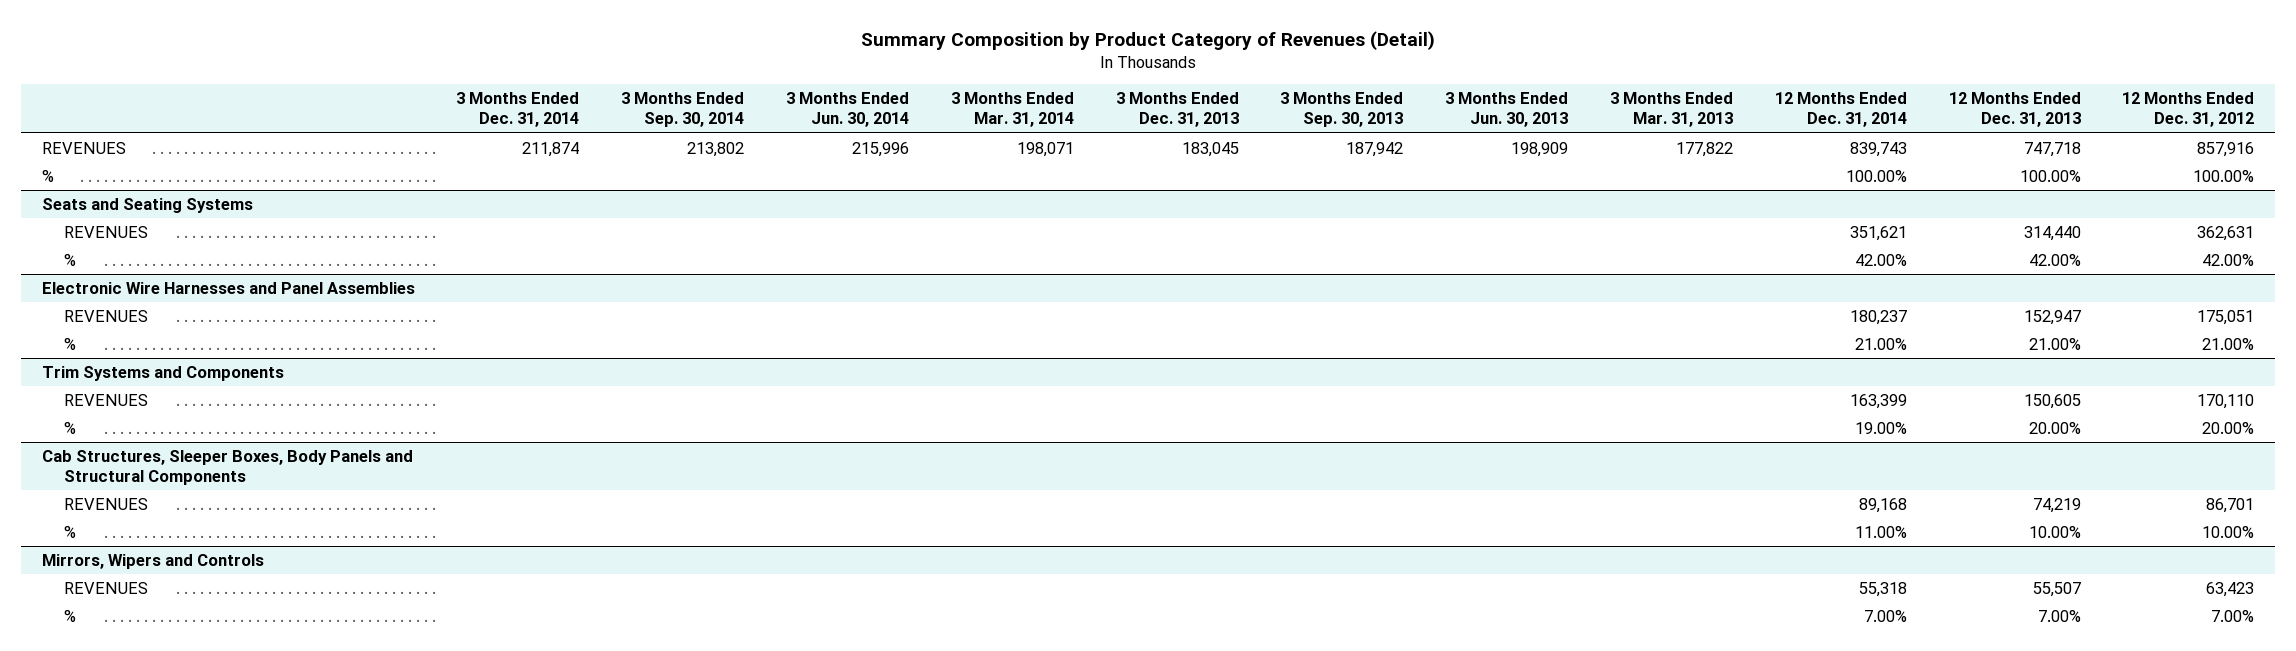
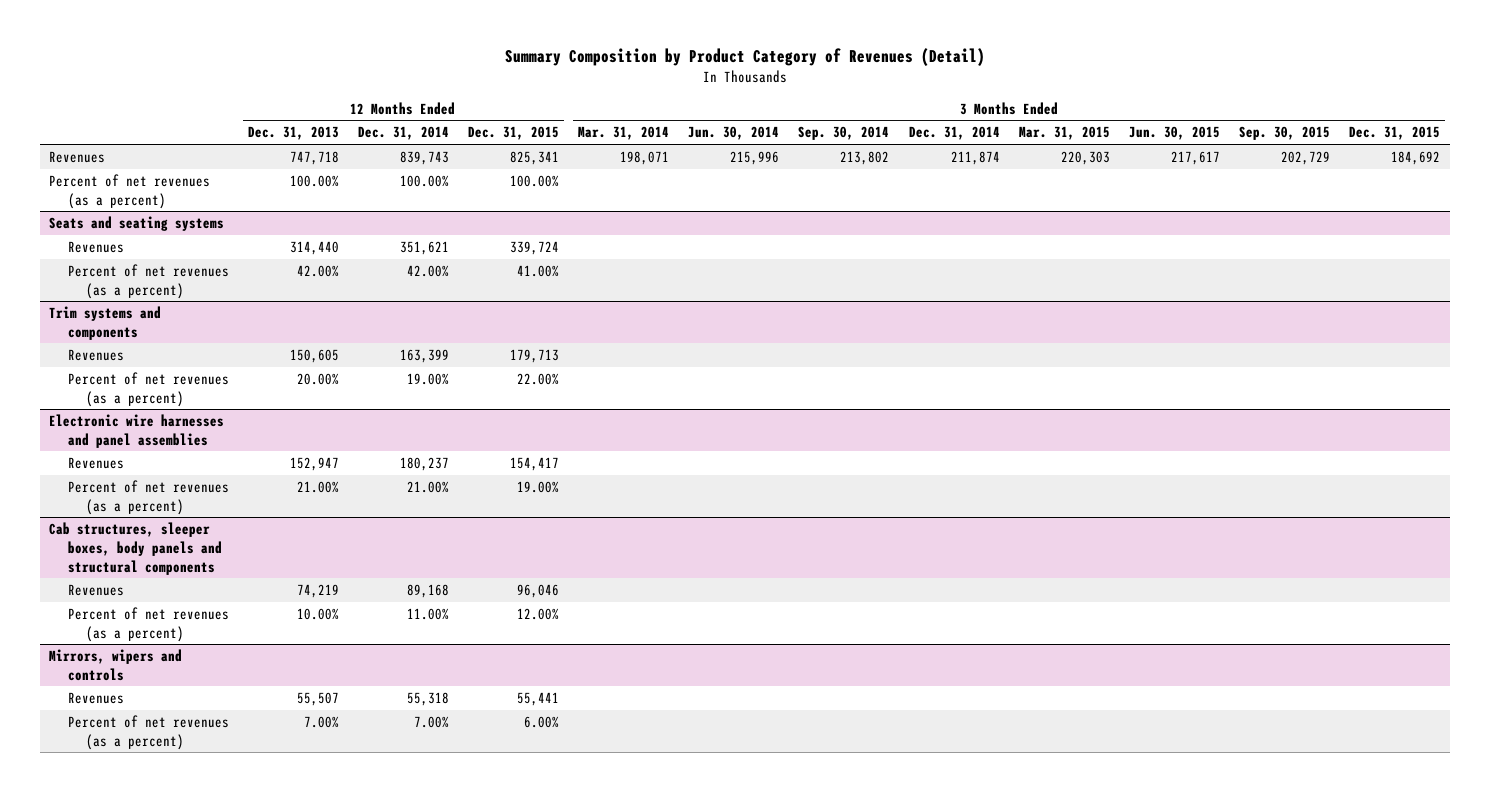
- | 3 Months Ended Dec. 31, 2014 | 3 Months Ended Sep. 30, 2014 | 3 Months Ended Jun. 30, 2014 | 3 Months Ended Mar. 31, 2014 | 3 Months Ended Dec. 31, 2013 | 3 Months Ended Sep. 30, 2013 | 3 Months Ended Jun. 30, 2013 | 3 Months Ended Mar. 31, 2013 | 12 Months Ended Dec. 31, 2014 | 12 Months Ended Dec. 31, 2013 | 12 Months Ended Dec. 31, 2012
+ | 12 Months Ended Dec. 31, 2013 | 12 Months Ended Dec. 31, 2014 | 12 Months Ended Dec. 31, 2015 | 3 Months Ended Mar. 31, 2014 | 3 Months Ended Jun. 30, 2014 | 3 Months Ended Sep. 30, 2014 | 3 Months Ended Dec. 31, 2014 | 3 Months Ended Mar. 31, 2015 | 3 Months Ended Jun. 30, 2015 | 3 Months Ended Sep. 30, 2015 | 3 Months Ended Dec. 31, 2015
- REVENUES | 211,874 | 213,802 | 215,996 | 198,071 | 183,045 | 187,942 | 198,909 | 177,822 | 839,743 | 747,718 | 857,916
- % | | | | | | | | | 100.00% | 100.00% | 100.00%
- Seats and Seating Systems
- REVENUES | | | | | | | | | 351,621 | 314,440 | 362,631
- % | | | | | | | | | 42.00% | 42.00% | 42.00%
- Electronic Wire Harnesses and Panel Assemblies
- REVENUES | | | | | | | | | 180,237 | 152,947 | 175,051
- % | | | | | | | | | 21.00% | 21.00% | 21.00%
- Trim Systems and Components
- REVENUES | | | | | | | | | 163,399 | 150,605 | 170,110
- % | | | | | | | | | 19.00% | 20.00% | 20.00%
- Cab Structures, Sleeper Boxes, Body Panels and Structural Components
- REVENUES | | | | | | | | | 89,168 | 74,219 | 86,701
- % | | | | | | | | | 11.00% | 10.00% | 10.00%
- Mirrors, Wipers and Controls
- REVENUES | | | | | | | | | 55,318 | 55,507 | 63,423
- % | | | | | | | | | 7.00% | 7.00% | 7.00%
+ Revenues | 747,718 | 839,743 | 825,341 | 198,071 | 215,996 | 213,802 | 211,874 | 220,303 | 217,617 | 202,729 | 184,692
+ Percent of net revenues (as a percent) | 100.00% | 100.00% | 100.00% | | | | | | | |
+ Seats and seating systems
+ Revenues | 314,440 | 351,621 | 339,724 | | | | | | | |
+ Percent of net revenues (as a percent) | 42.00% | 42.00% | 41.00% | | | | | | | |
+ Trim systems and components
+ Revenues | 150,605 | 163,399 | 179,713 | | | | | | | |
+ Percent of net revenues (as a percent) | 20.00% | 19.00% | 22.00% | | | | | | | |
+ Electronic wire harnesses and panel assemblies
+ Revenues | 152,947 | 180,237 | 154,417 | | | | | | | |
+ Percent of net revenues (as a percent) | 21.00% | 21.00% | 19.00% | | | | | | | |
+ Cab structures, sleeper boxes, body panels and structural components
+ Revenues | 74,219 | 89,168 | 96,046 | | | | | | | |
+ Percent of net revenues (as a percent) | 10.00% | 11.00% | 12.00% | | | | | | | |
+ Mirrors, wipers and controls
+ Revenues | 55,507 | 55,318 | 55,441 | | | | | | | |
+ Percent of net revenues (as a percent) | 7.00% | 7.00% | 6.00% | | | | | | | |

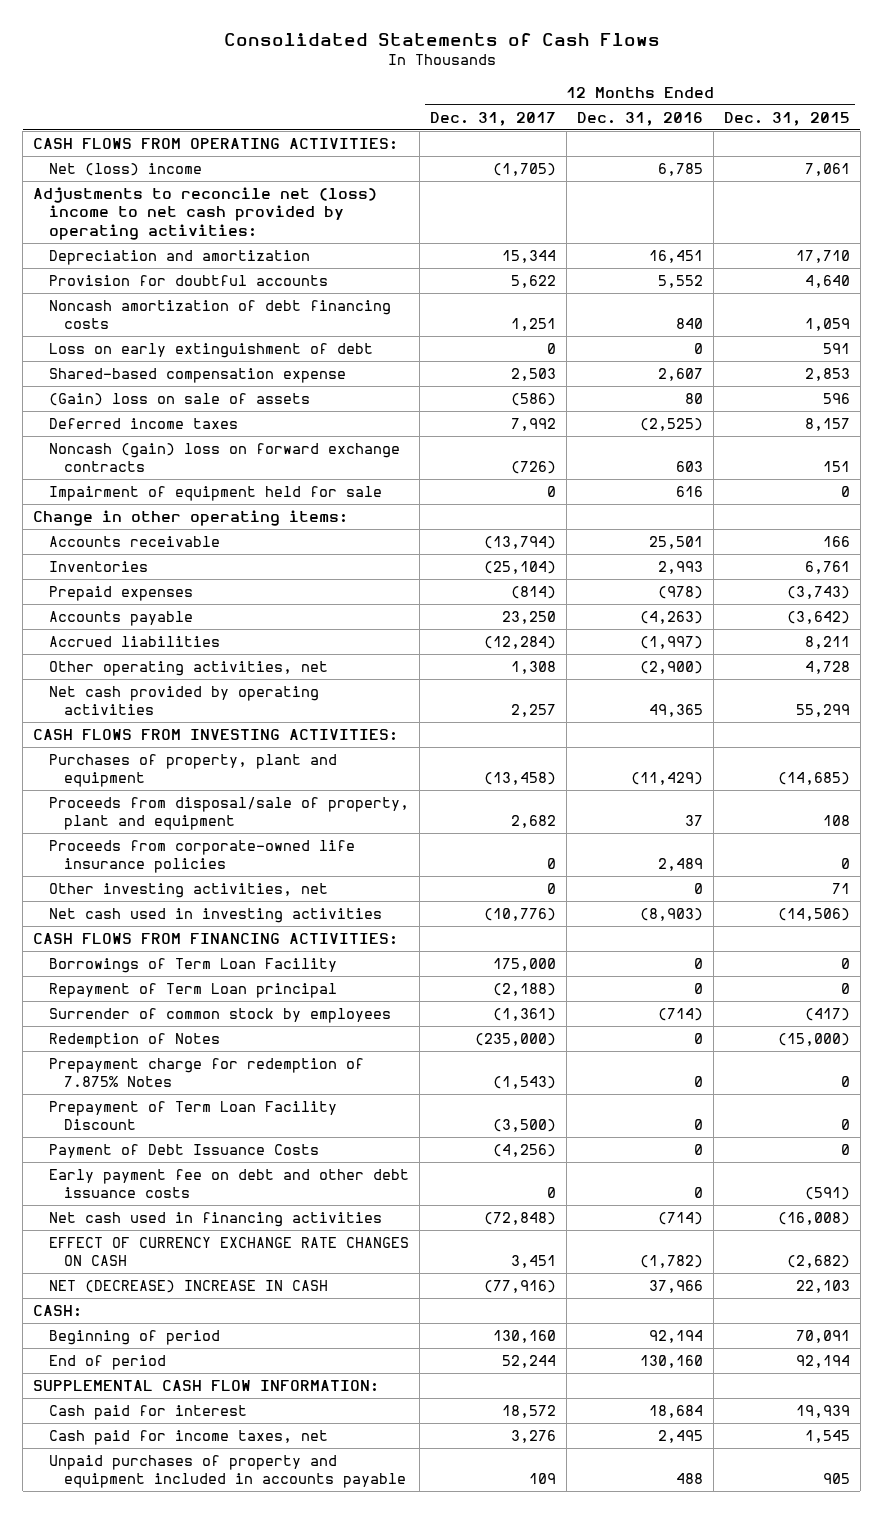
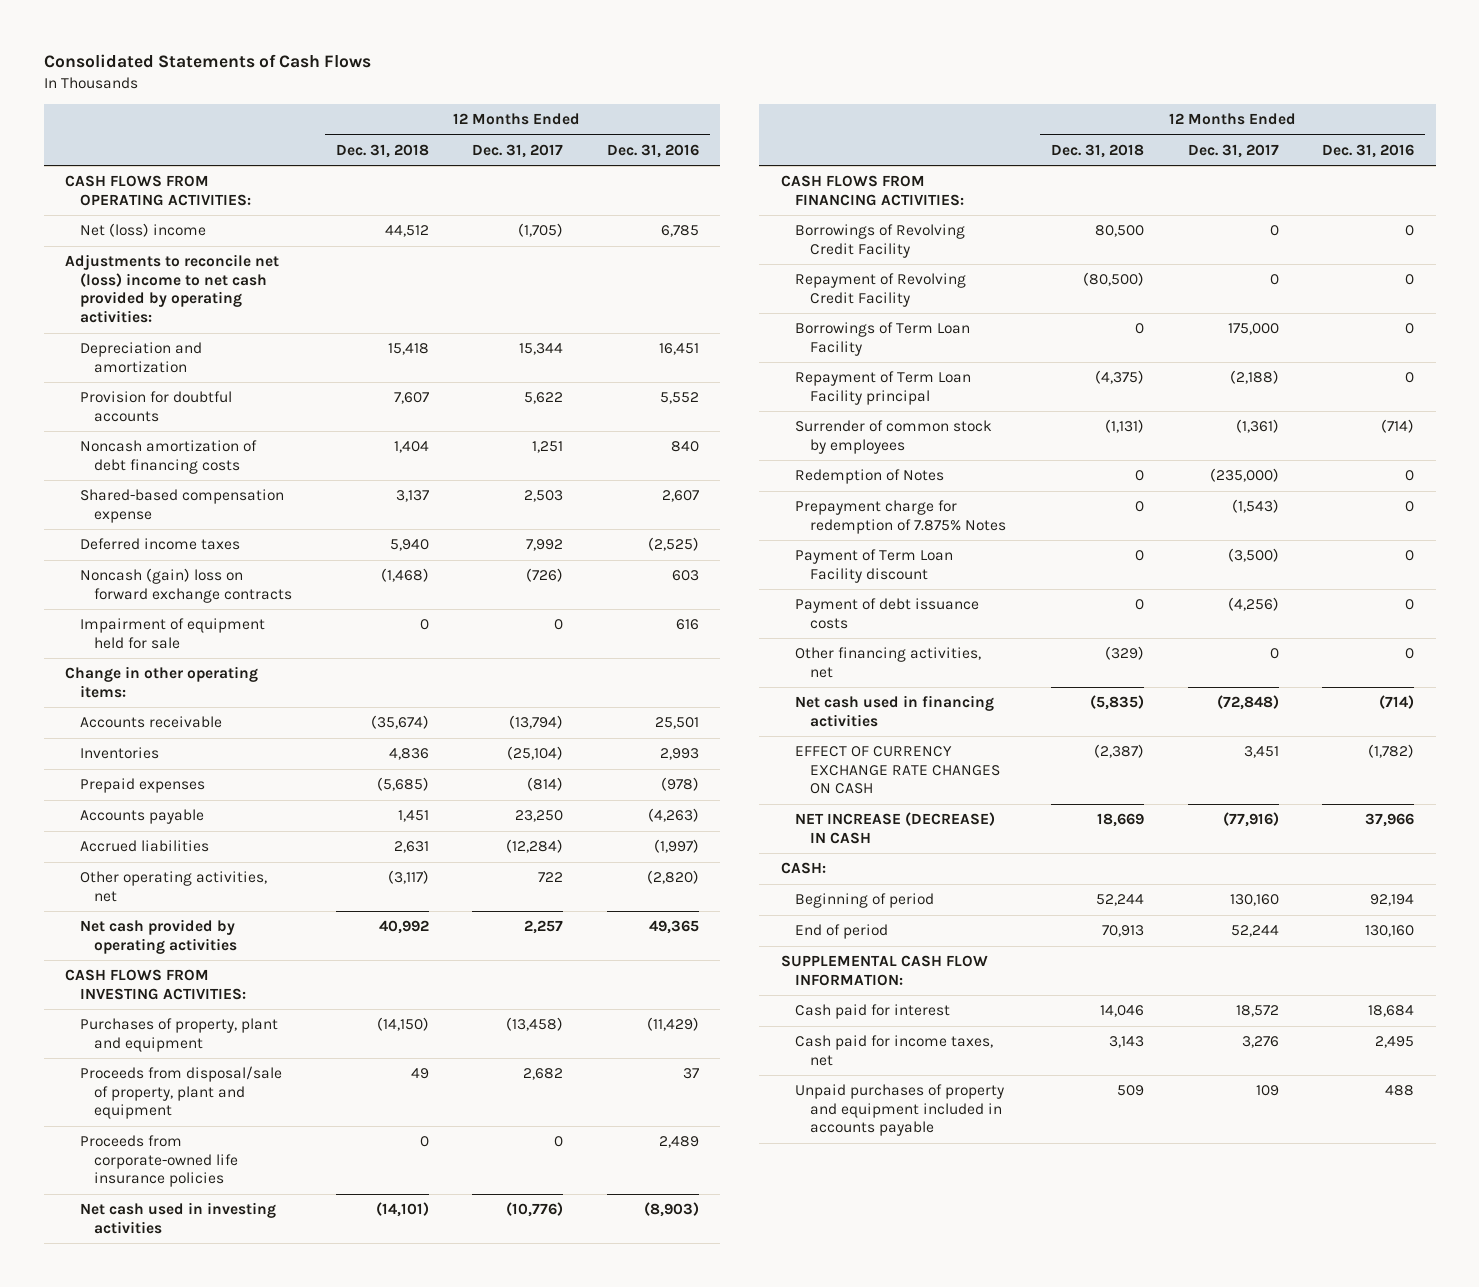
- | 12 Months Ended Dec. 31, 2017 | 12 Months Ended Dec. 31, 2016 | 12 Months Ended Dec. 31, 2015
+ | 12 Months Ended Dec. 31, 2018 | 12 Months Ended Dec. 31, 2017 | 12 Months Ended Dec. 31, 2016
- Loss on early extinguishment of debt | 0 | 0 | 591
- (Gain) loss on sale of assets | (586) | 80 | 596
- Other operating activities, net | 1,308 | (2,900) | 4,728
+ Other operating activities, net | (3,117) | 722 | (2,820)
- Other investing activities, net | 0 | 0 | 71
+ Borrowings of Revolving Credit Facility | 80,500 | 0 | 0
+ Repayment of Revolving Credit Facility | (80,500) | 0 | 0
- Repayment of Term Loan principal | (2,188) | 0 | 0
+ Repayment of Term Loan Facility principal | (4,375) | (2,188) | 0
- Prepayment of Term Loan Facility Discount | (3,500) | 0 | 0
- Payment of Debt Issuance Costs | (4,256) | 0 | 0
- Early payment fee on debt and other debt issuance costs | 0 | 0 | (591)
+ Payment of Term Loan Facility discount | 0 | (3,500) | 0
+ Payment of debt issuance costs | 0 | (4,256) | 0
+ Other financing activities, net | (329) | 0 | 0
- NET (DECREASE) INCREASE IN CASH | (77,916) | 37,966 | 22,103
+ NET INCREASE (DECREASE) IN CASH | 18,669 | (77,916) | 37,966

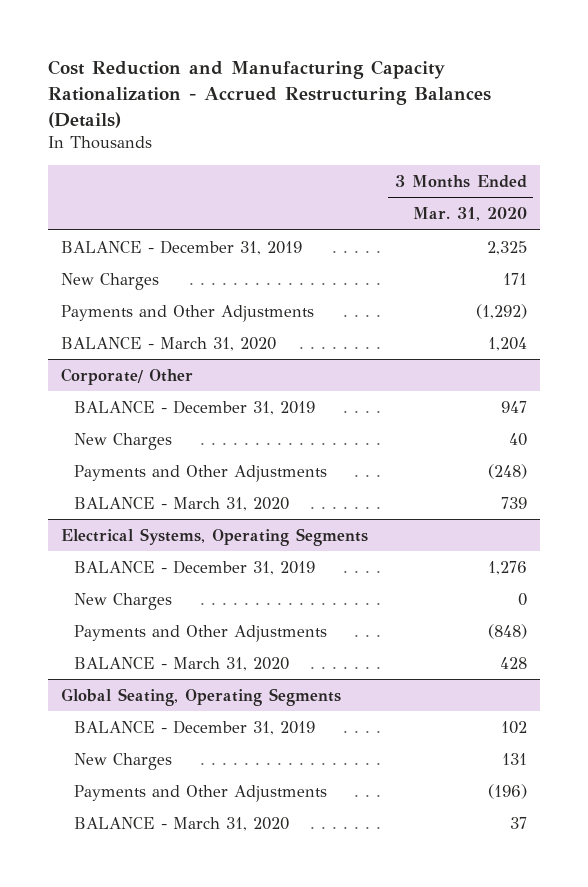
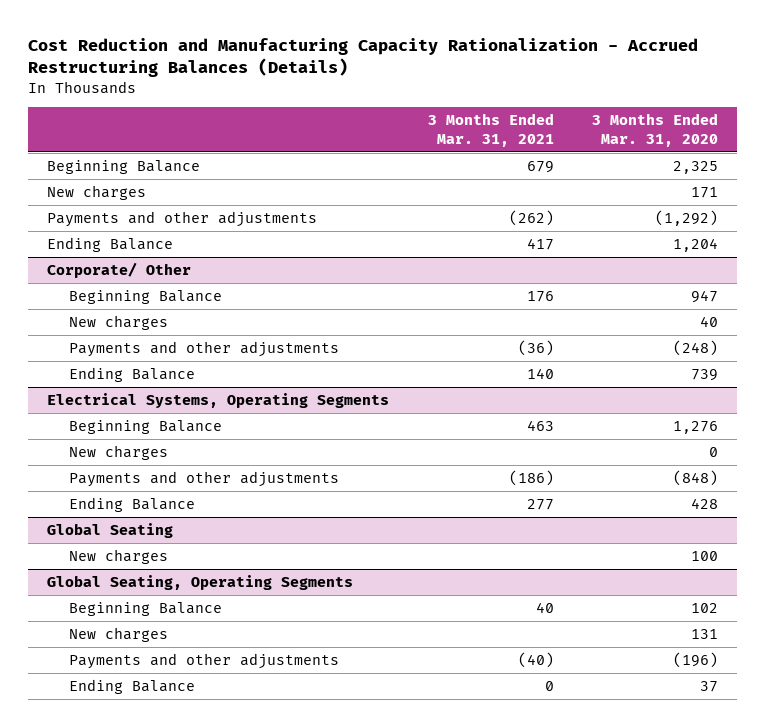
- | 3 Months Ended Mar. 31, 2020
+ | 3 Months Ended Mar. 31, 2021 | 3 Months Ended Mar. 31, 2020
- BALANCE - December 31, 2019 | 2,325
- New Charges | 171
- Payments and Other Adjustments | (1,292)
- BALANCE - March 31, 2020 | 1,204
+ Beginning Balance | 679 | 2,325
+ New charges | | 171
+ Payments and other adjustments | (262) | (1,292)
+ Ending Balance | 417 | 1,204
@ Corporate/ Other
- BALANCE - December 31, 2019 | 947
- New Charges | 40
- Payments and Other Adjustments | (248)
- BALANCE - March 31, 2020 | 739
+ Beginning Balance | 176 | 947
+ New charges | | 40
+ Payments and other adjustments | (36) | (248)
+ Ending Balance | 140 | 739
@ Electrical Systems, Operating Segments
- BALANCE - December 31, 2019 | 1,276
- New Charges | 0
- Payments and Other Adjustments | (848)
- BALANCE - March 31, 2020 | 428
+ Beginning Balance | 463 | 1,276
+ New charges | | 0
+ Payments and other adjustments | (186) | (848)
+ Ending Balance | 277 | 428
+ Global Seating
+ New charges | | 100
@ Global Seating, Operating Segments
- BALANCE - December 31, 2019 | 102
- New Charges | 131
- Payments and Other Adjustments | (196)
- BALANCE - March 31, 2020 | 37
+ Beginning Balance | 40 | 102
+ New charges | | 131
+ Payments and other adjustments | (40) | (196)
+ Ending Balance | 0 | 37

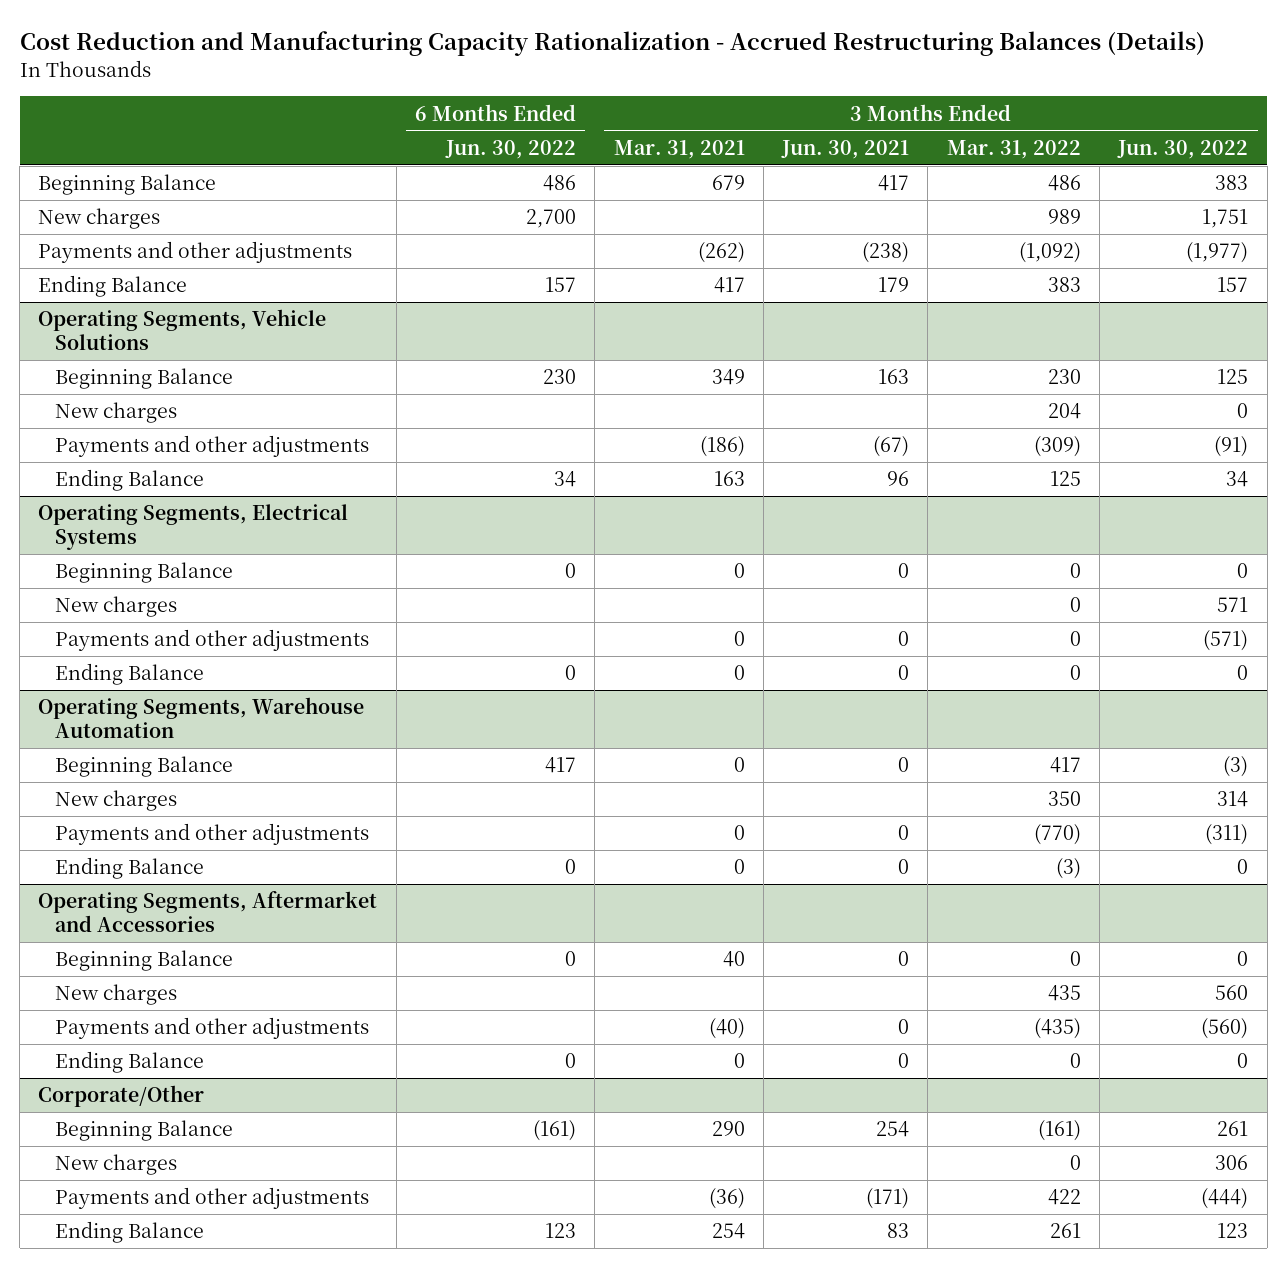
- | 3 Months Ended Mar. 31, 2021 | 3 Months Ended Mar. 31, 2020
+ | 6 Months Ended Jun. 30, 2022 | 3 Months Ended Mar. 31, 2021 | 3 Months Ended Jun. 30, 2021 | 3 Months Ended Mar. 31, 2022 | 3 Months Ended Jun. 30, 2022
- Corporate/ Other
- Beginning Balance | 176 | 947
- New charges | | 40
- Payments and other adjustments | (36) | (248)
- Ending Balance | 140 | 739
- Electrical Systems, Operating Segments
- Beginning Balance | 463 | 1,276
+ Operating Segments, Vehicle Solutions
+ Beginning Balance | 230 | 349 | 163 | 230 | 125
- Ending Balance | 277 | 428
- Global Seating
+ Ending Balance | 34 | 163 | 96 | 125 | 34
+ Operating Segments, Electrical Systems
+ Beginning Balance | 0 | 0 | 0 | 0 | 0
- Global Seating, Operating Segments
+ Payments and other adjustments | | 0 | 0 | 0 | (571)
+ Ending Balance | 0 | 0 | 0 | 0 | 0
+ Operating Segments, Warehouse Automation
+ Beginning Balance | 417 | 0 | 0 | 417 | (3)
+ New charges | | | | 350 | 314
+ Payments and other adjustments | | 0 | 0 | (770) | (311)
+ Ending Balance | 0 | 0 | 0 | (3) | 0
+ Operating Segments, Aftermarket and Accessories
+ Corporate/Other
+ Beginning Balance | (161) | 290 | 254 | (161) | 261
+ New charges | | | | 0 | 306
+ Payments and other adjustments | | (36) | (171) | 422 | (444)
+ Ending Balance | 123 | 254 | 83 | 261 | 123

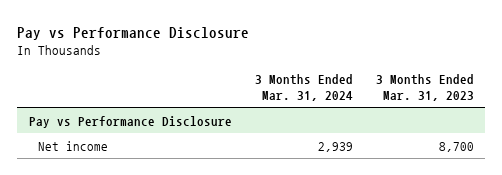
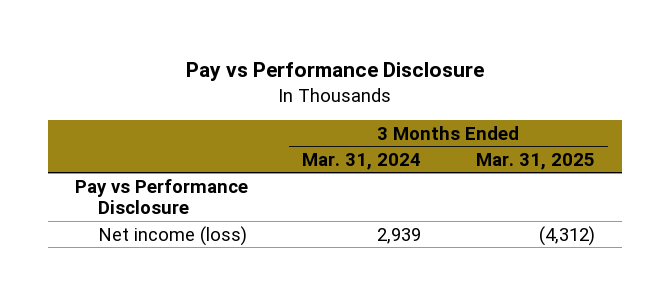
- | 3 Months Ended Mar. 31, 2024 | 3 Months Ended Mar. 31, 2023
+ | 3 Months Ended Mar. 31, 2024 | 3 Months Ended Mar. 31, 2025
- Net income | 2,939 | 8,700
+ Net income (loss) | 2,939 | (4,312)

